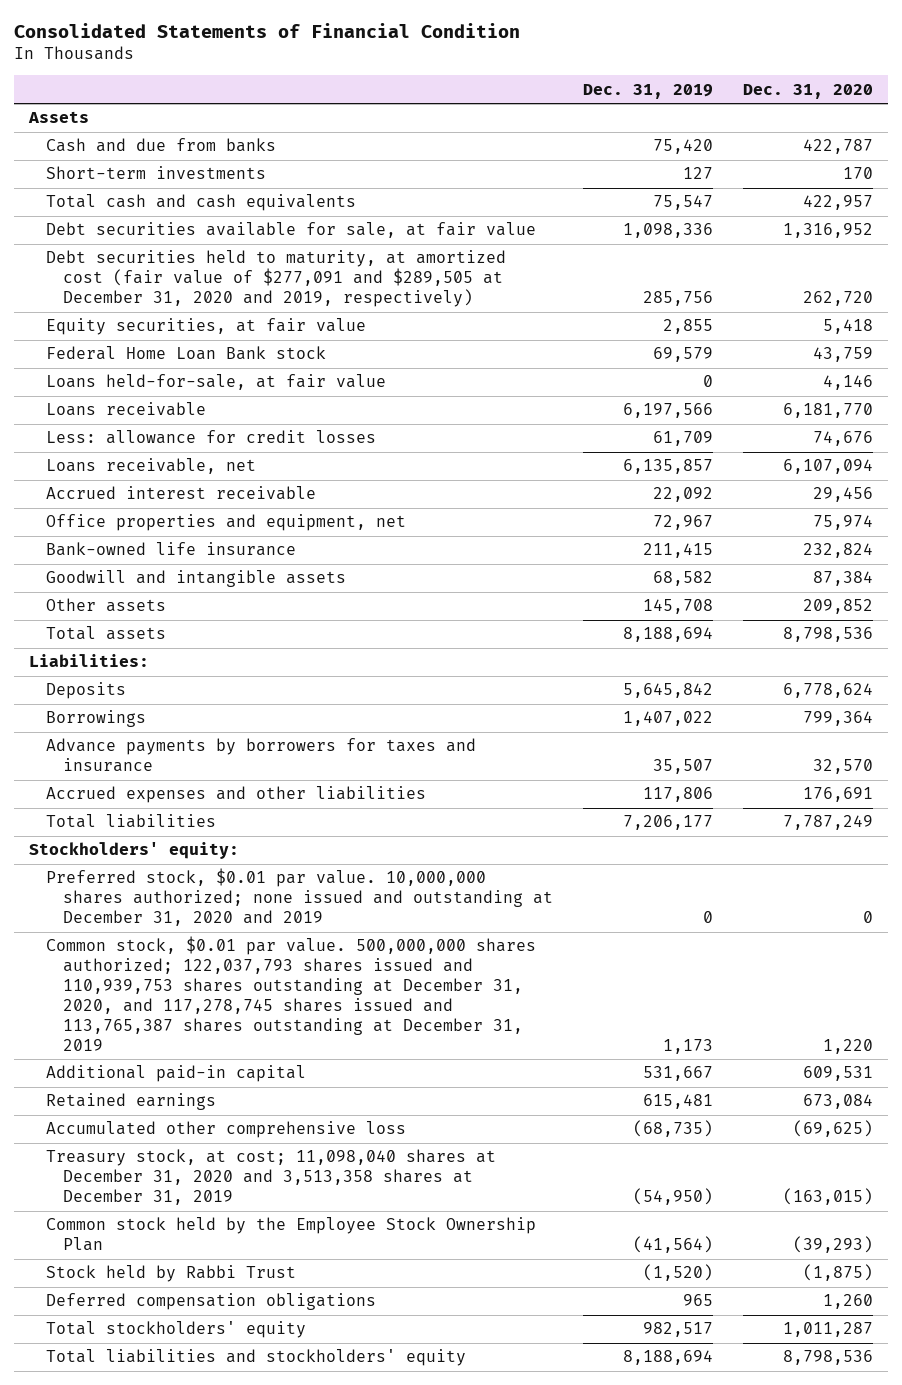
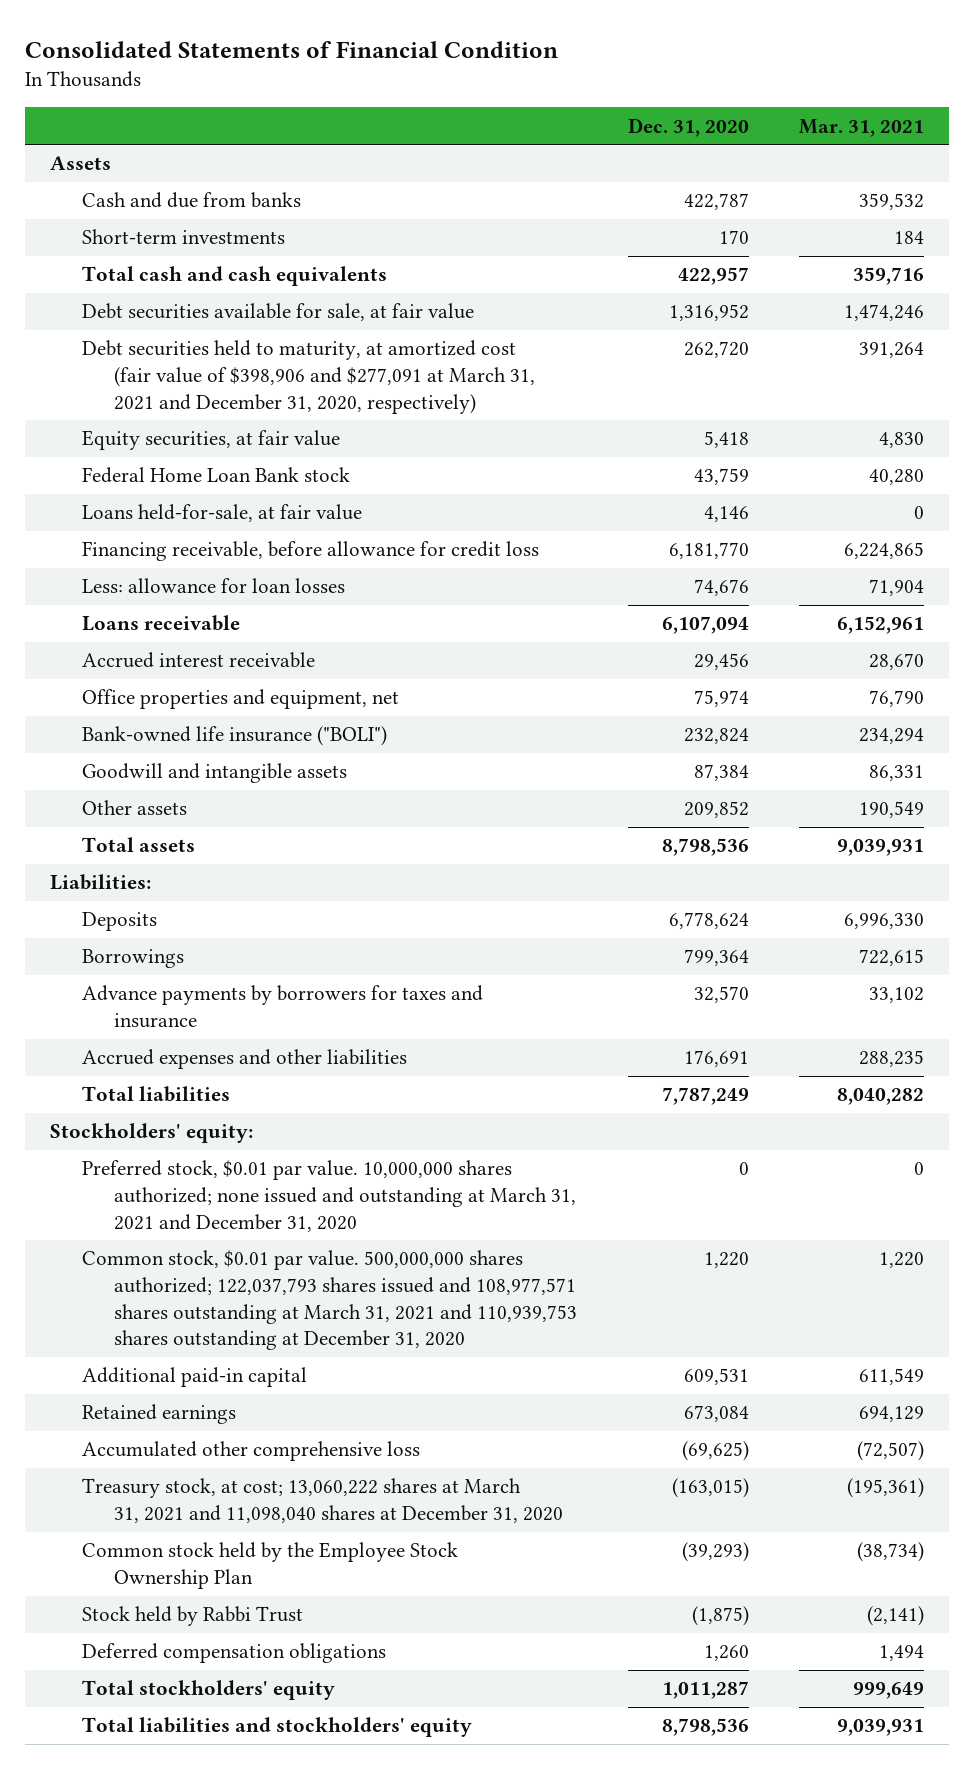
- | Dec. 31, 2019 | Dec. 31, 2020
+ | Dec. 31, 2020 | Mar. 31, 2021
- Debt securities held to maturity, at amortized cost (fair value of $277,091 and $289,505 at December 31, 2020 and 2019, respectively) | 285,756 | 262,720
+ Debt securities held to maturity, at amortized cost (fair value of $398,906 and $277,091 at March 31, 2021 and December 31, 2020, respectively) | 262,720 | 391,264
- Loans receivable | 6,197,566 | 6,181,770
- Less: allowance for credit losses | 61,709 | 74,676
- Loans receivable, net | 6,135,857 | 6,107,094
+ Financing receivable, before allowance for credit loss | 6,181,770 | 6,224,865
+ Less: allowance for loan losses | 74,676 | 71,904
+ Loans receivable | 6,107,094 | 6,152,961
- Bank-owned life insurance | 211,415 | 232,824
+ Bank-owned life insurance ("BOLI") | 232,824 | 234,294
- Preferred stock, $0.01 par value. 10,000,000 shares authorized; none issued and outstanding at December 31, 2020 and 2019 | 0 | 0
- Common stock, $0.01 par value. 500,000,000 shares authorized; 122,037,793 shares issued and 110,939,753 shares outstanding at December 31, 2020, and 117,278,745 shares issued and 113,765,387 shares outstanding at December 31, 2019 | 1,173 | 1,220
+ Preferred stock, $0.01 par value. 10,000,000 shares authorized; none issued and outstanding at March 31, 2021 and December 31, 2020 | 0 | 0
+ Common stock, $0.01 par value. 500,000,000 shares authorized; 122,037,793 shares issued and 108,977,571 shares outstanding at March 31, 2021 and 110,939,753 shares outstanding at December 31, 2020 | 1,220 | 1,220
- Treasury stock, at cost; 11,098,040 shares at December 31, 2020 and 3,513,358 shares at December 31, 2019 | (54,950) | (163,015)
+ Treasury stock, at cost; 13,060,222 shares at March 31, 2021 and 11,098,040 shares at December 31, 2020 | (163,015) | (195,361)

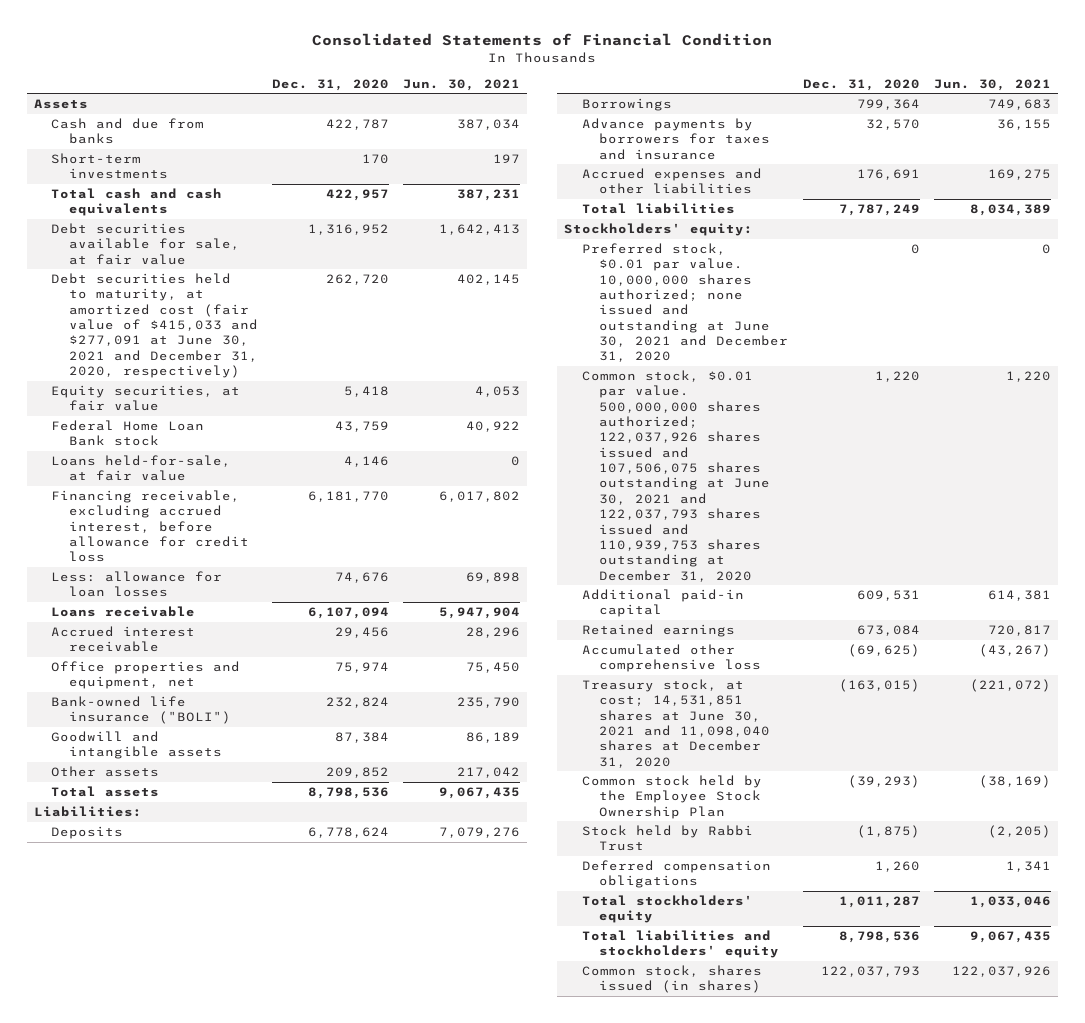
- | Dec. 31, 2020 | Mar. 31, 2021
+ | Dec. 31, 2020 | Jun. 30, 2021
- Debt securities held to maturity, at amortized cost (fair value of $398,906 and $277,091 at March 31, 2021 and December 31, 2020, respectively) | 262,720 | 391,264
+ Debt securities held to maturity, at amortized cost (fair value of $415,033 and $277,091 at June 30, 2021 and December 31, 2020, respectively) | 262,720 | 402,145
- Financing receivable, before allowance for credit loss | 6,181,770 | 6,224,865
+ Financing receivable, excluding accrued interest, before allowance for credit loss | 6,181,770 | 6,017,802
- Preferred stock, $0.01 par value. 10,000,000 shares authorized; none issued and outstanding at March 31, 2021 and December 31, 2020 | 0 | 0
- Common stock, $0.01 par value. 500,000,000 shares authorized; 122,037,793 shares issued and 108,977,571 shares outstanding at March 31, 2021 and 110,939,753 shares outstanding at December 31, 2020 | 1,220 | 1,220
+ Preferred stock, $0.01 par value. 10,000,000 shares authorized; none issued and outstanding at June 30, 2021 and December 31, 2020 | 0 | 0
+ Common stock, $0.01 par value. 500,000,000 shares authorized; 122,037,926 shares issued and 107,506,075 shares outstanding at June 30, 2021 and 122,037,793 shares issued and 110,939,753 shares outstanding at December 31, 2020 | 1,220 | 1,220
- Treasury stock, at cost; 13,060,222 shares at March 31, 2021 and 11,098,040 shares at December 31, 2020 | (163,015) | (195,361)
+ Treasury stock, at cost; 14,531,851 shares at June 30, 2021 and 11,098,040 shares at December 31, 2020 | (163,015) | (221,072)
+ Common stock, shares issued (in shares) | 122,037,793 | 122,037,926

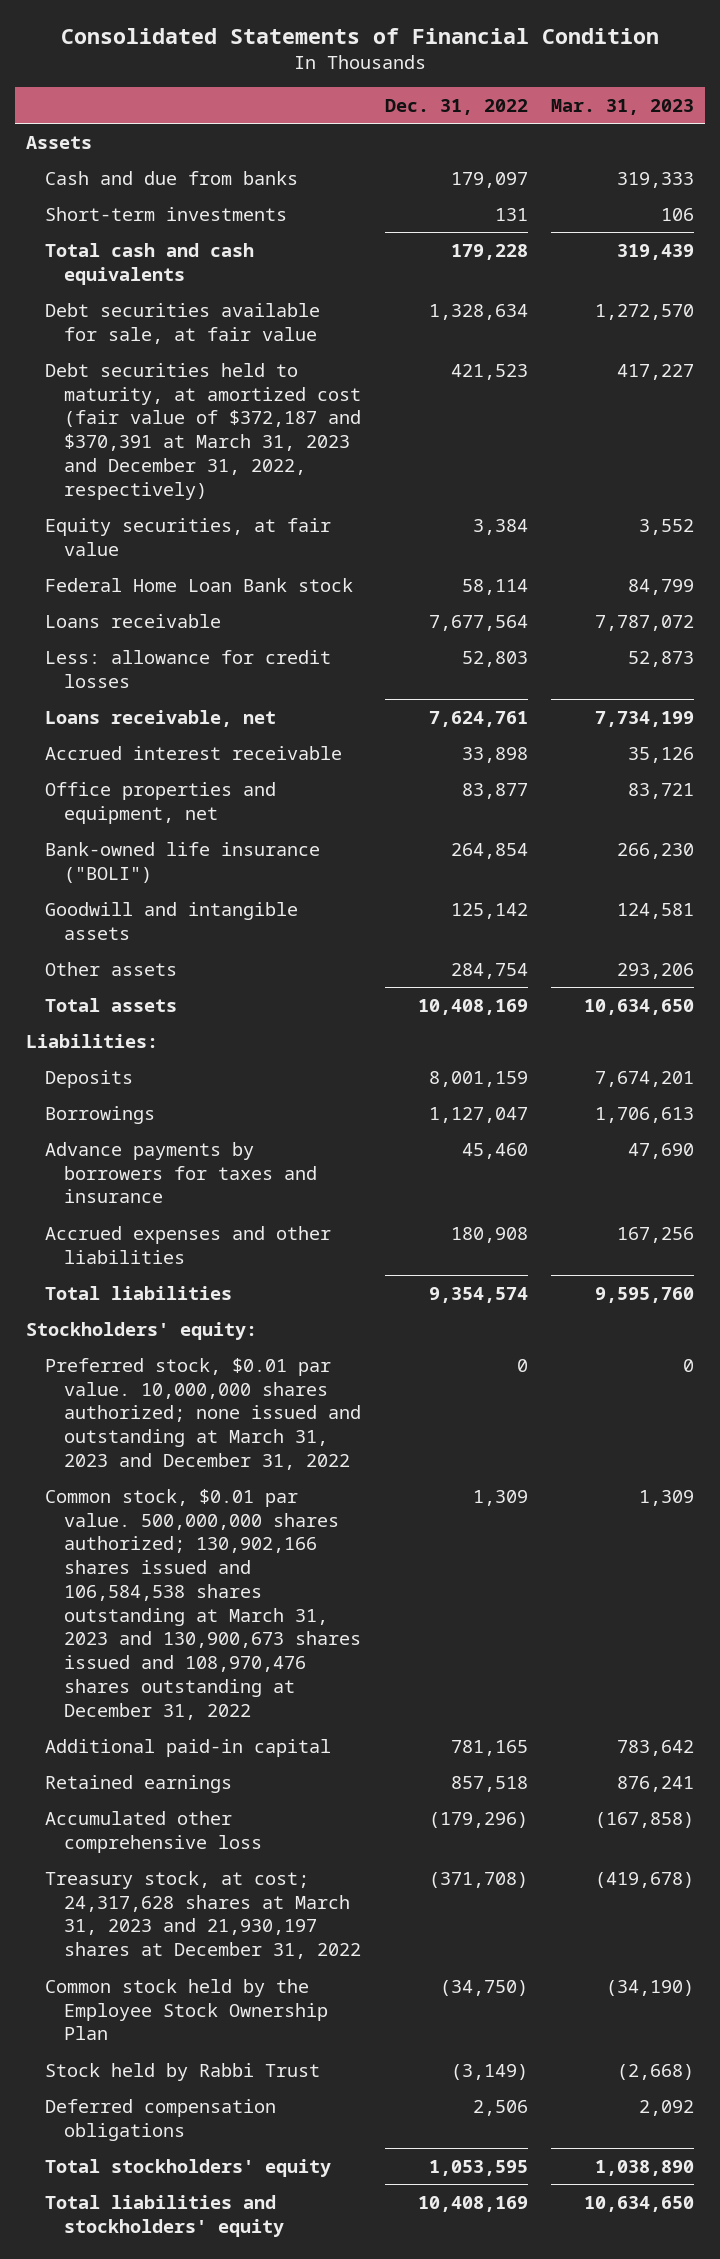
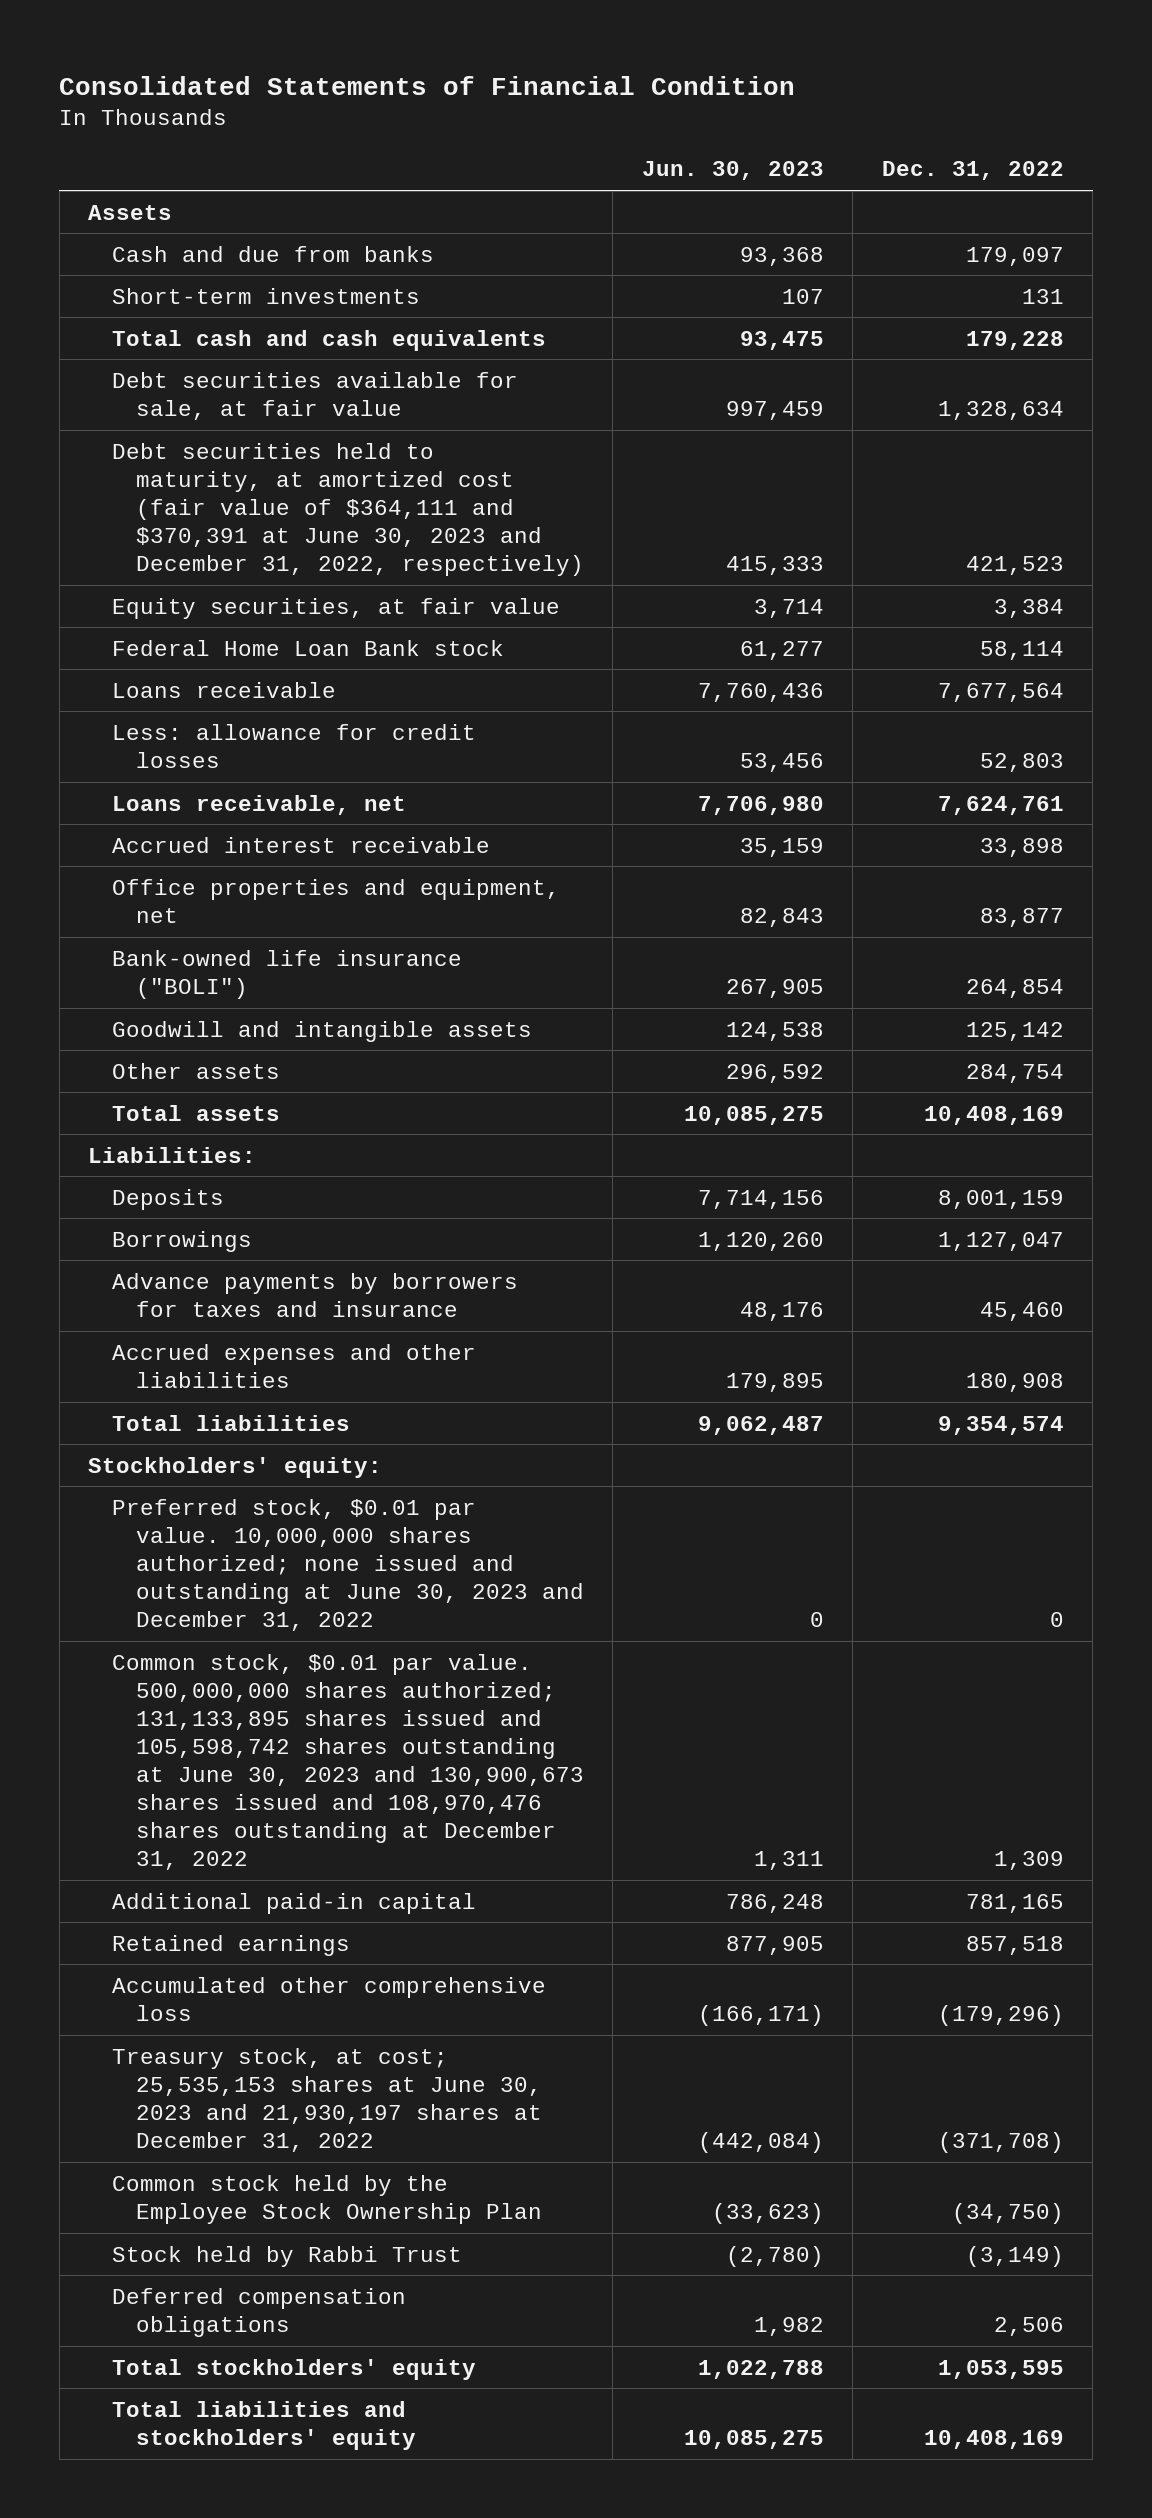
- | Dec. 31, 2022 | Mar. 31, 2023
+ | Jun. 30, 2023 | Dec. 31, 2022
- Debt securities held to maturity, at amortized cost (fair value of $372,187 and $370,391 at March 31, 2023 and December 31, 2022, respectively) | 421,523 | 417,227
+ Debt securities held to maturity, at amortized cost (fair value of $364,111 and $370,391 at June 30, 2023 and December 31, 2022, respectively) | 415,333 | 421,523
- Preferred stock, $0.01 par value. 10,000,000 shares authorized; none issued and outstanding at March 31, 2023 and December 31, 2022 | 0 | 0
- Common stock, $0.01 par value. 500,000,000 shares authorized; 130,902,166 shares issued and 106,584,538 shares outstanding at March 31, 2023 and 130,900,673 shares issued and 108,970,476 shares outstanding at December 31, 2022 | 1,309 | 1,309
+ Preferred stock, $0.01 par value. 10,000,000 shares authorized; none issued and outstanding at June 30, 2023 and December 31, 2022 | 0 | 0
+ Common stock, $0.01 par value. 500,000,000 shares authorized; 131,133,895 shares issued and 105,598,742 shares outstanding at June 30, 2023 and 130,900,673 shares issued and 108,970,476 shares outstanding at December 31, 2022 | 1,311 | 1,309
- Treasury stock, at cost; 24,317,628 shares at March 31, 2023 and 21,930,197 shares at December 31, 2022 | (371,708) | (419,678)
+ Treasury stock, at cost; 25,535,153 shares at June 30, 2023 and 21,930,197 shares at December 31, 2022 | (442,084) | (371,708)

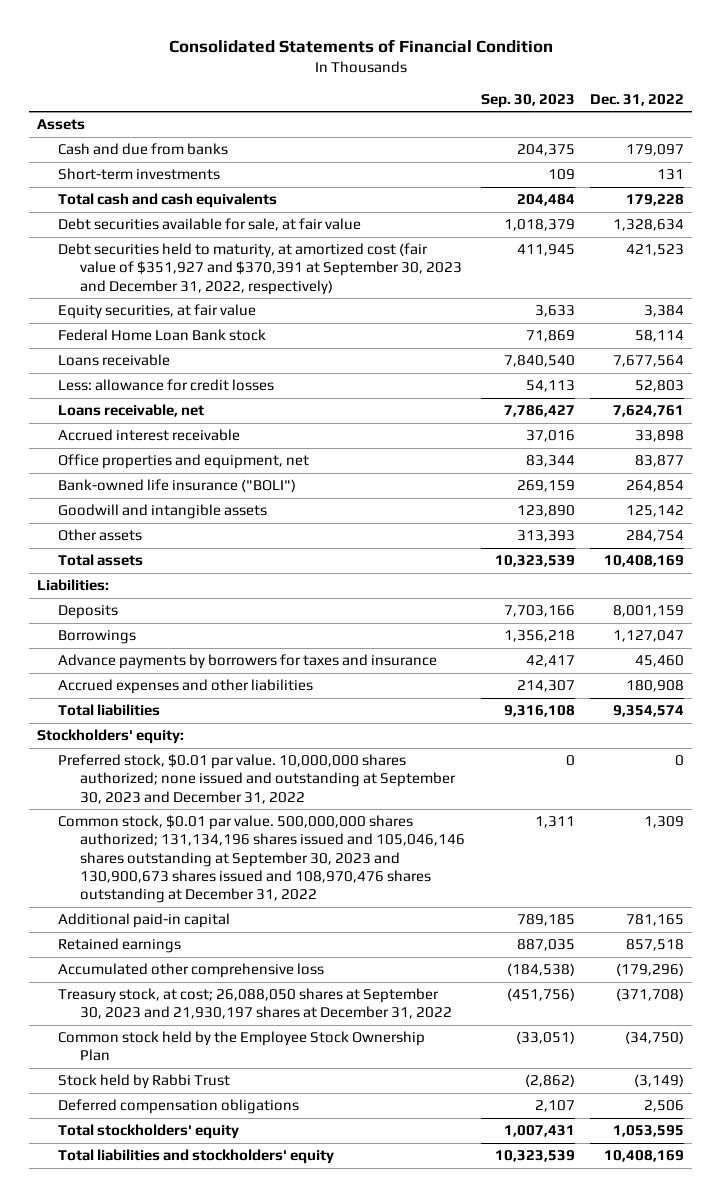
- | Jun. 30, 2023 | Dec. 31, 2022
+ | Sep. 30, 2023 | Dec. 31, 2022
- Debt securities held to maturity, at amortized cost (fair value of $364,111 and $370,391 at June 30, 2023 and December 31, 2022, respectively) | 415,333 | 421,523
+ Debt securities held to maturity, at amortized cost (fair value of $351,927 and $370,391 at September 30, 2023 and December 31, 2022, respectively) | 411,945 | 421,523
- Preferred stock, $0.01 par value. 10,000,000 shares authorized; none issued and outstanding at June 30, 2023 and December 31, 2022 | 0 | 0
- Common stock, $0.01 par value. 500,000,000 shares authorized; 131,133,895 shares issued and 105,598,742 shares outstanding at June 30, 2023 and 130,900,673 shares issued and 108,970,476 shares outstanding at December 31, 2022 | 1,311 | 1,309
+ Preferred stock, $0.01 par value. 10,000,000 shares authorized; none issued and outstanding at September 30, 2023 and December 31, 2022 | 0 | 0
+ Common stock, $0.01 par value. 500,000,000 shares authorized; 131,134,196 shares issued and 105,046,146 shares outstanding at September 30, 2023 and 130,900,673 shares issued and 108,970,476 shares outstanding at December 31, 2022 | 1,311 | 1,309
- Treasury stock, at cost; 25,535,153 shares at June 30, 2023 and 21,930,197 shares at December 31, 2022 | (442,084) | (371,708)
+ Treasury stock, at cost; 26,088,050 shares at September 30, 2023 and 21,930,197 shares at December 31, 2022 | (451,756) | (371,708)

